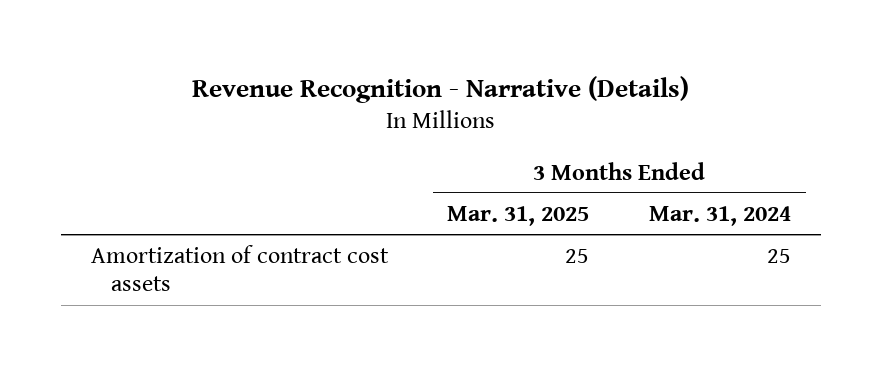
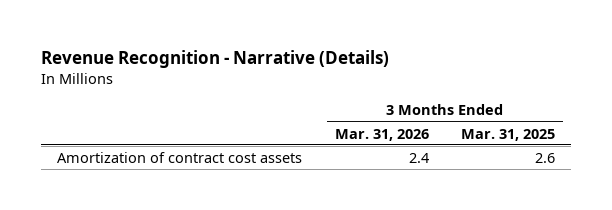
- | 3 Months Ended Mar. 31, 2025 | 3 Months Ended Mar. 31, 2024
+ | 3 Months Ended Mar. 31, 2026 | 3 Months Ended Mar. 31, 2025
- Amortization of contract cost assets | 25 | 25
+ Amortization of contract cost assets | 2.4 | 2.6

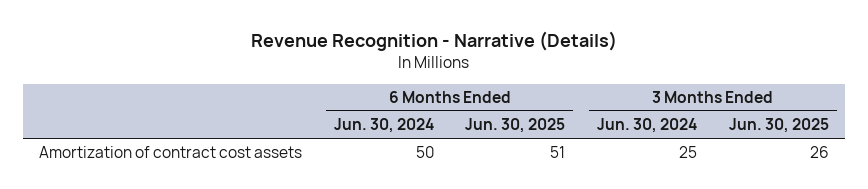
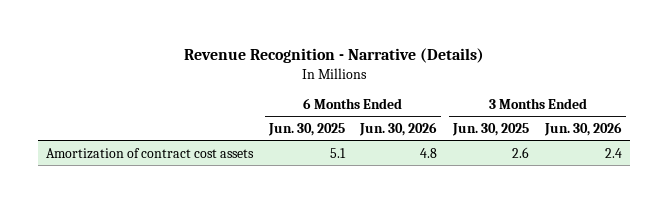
- | 6 Months Ended Jun. 30, 2024 | 6 Months Ended Jun. 30, 2025 | 3 Months Ended Jun. 30, 2024 | 3 Months Ended Jun. 30, 2025
+ | 6 Months Ended Jun. 30, 2025 | 6 Months Ended Jun. 30, 2026 | 3 Months Ended Jun. 30, 2025 | 3 Months Ended Jun. 30, 2026
- Amortization of contract cost assets | 50 | 51 | 25 | 26
+ Amortization of contract cost assets | 5.1 | 4.8 | 2.6 | 2.4

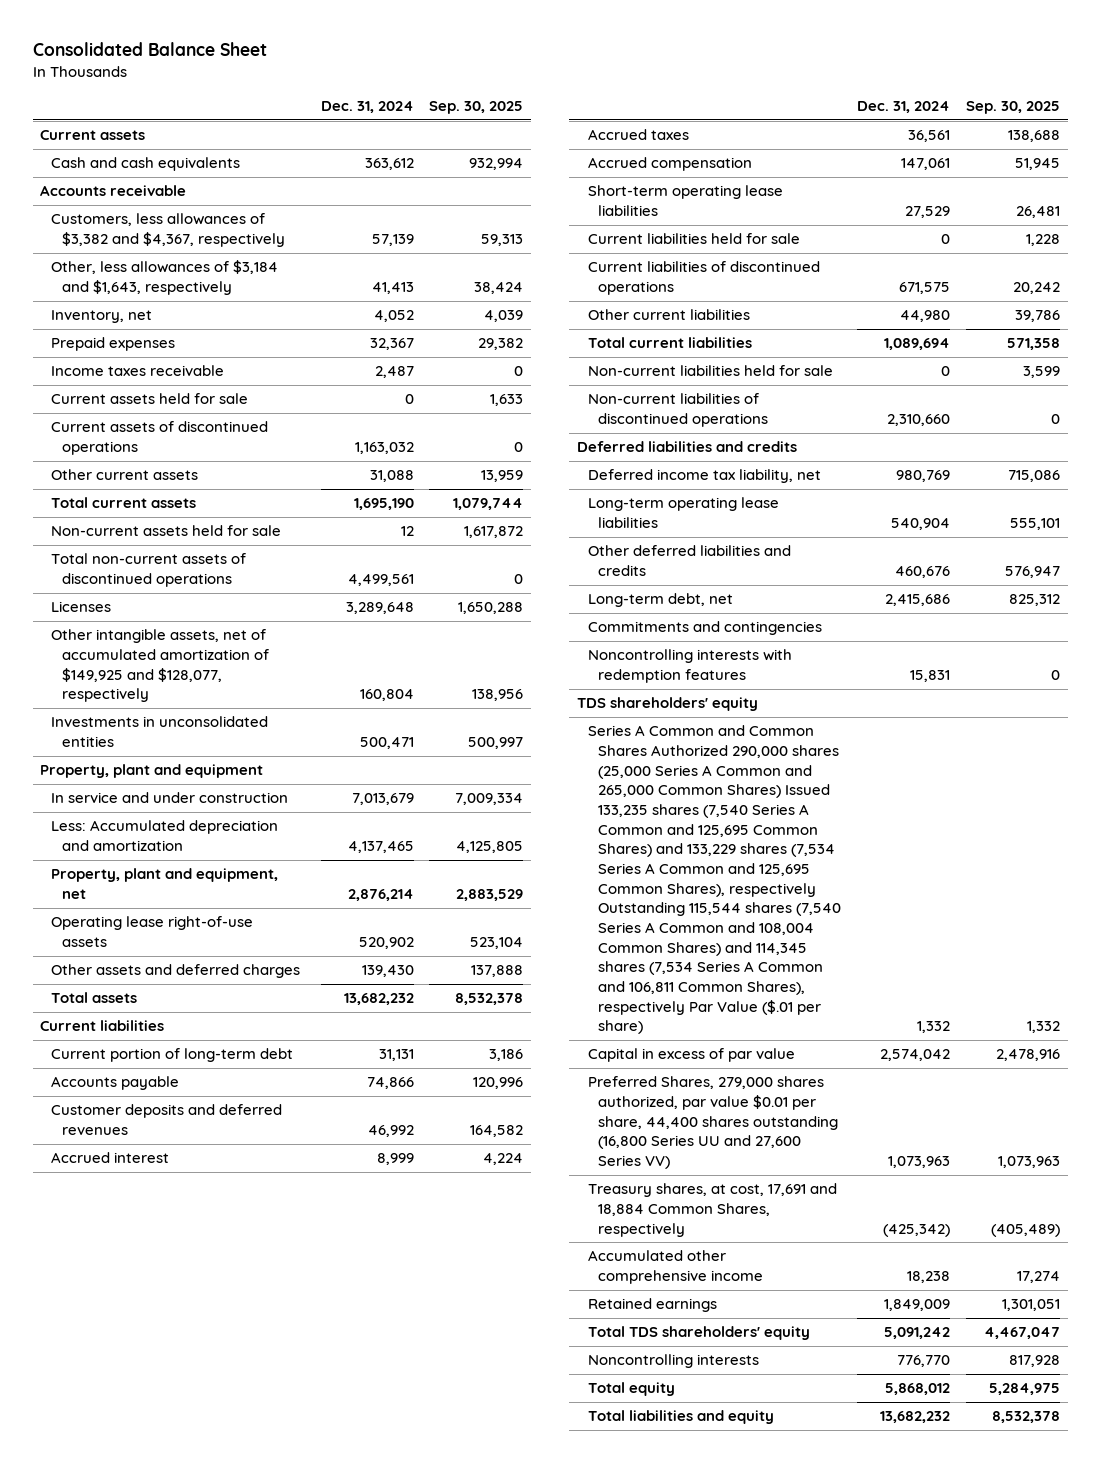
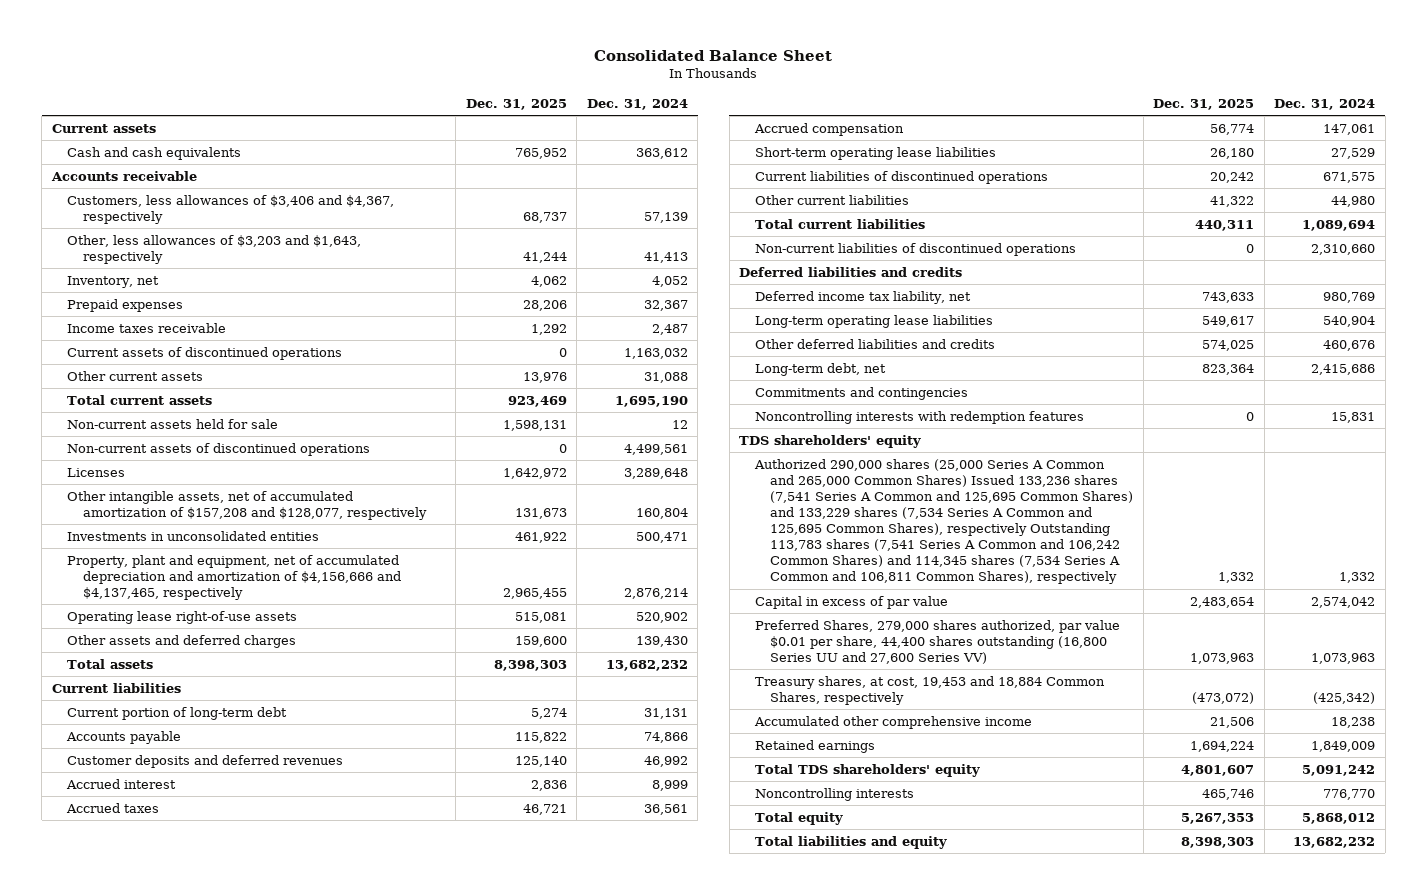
- | Dec. 31, 2024 | Sep. 30, 2025
+ | Dec. 31, 2025 | Dec. 31, 2024
- Customers, less allowances of $3,382 and $4,367, respectively | 57,139 | 59,313
- Other, less allowances of $3,184 and $1,643, respectively | 41,413 | 38,424
+ Customers, less allowances of $3,406 and $4,367, respectively | 68,737 | 57,139
+ Other, less allowances of $3,203 and $1,643, respectively | 41,244 | 41,413
- Current assets held for sale | 0 | 1,633
- Total non-current assets of discontinued operations | 4,499,561 | 0
+ Non-current assets of discontinued operations | 0 | 4,499,561
- Other intangible assets, net of accumulated amortization of $149,925 and $128,077, respectively | 160,804 | 138,956
+ Other intangible assets, net of accumulated amortization of $157,208 and $128,077, respectively | 131,673 | 160,804
- Property, plant and equipment
- In service and under construction | 7,013,679 | 7,009,334
- Less: Accumulated depreciation and amortization | 4,137,465 | 4,125,805
- Property, plant and equipment, net | 2,876,214 | 2,883,529
+ Property, plant and equipment, net of accumulated depreciation and amortization of $4,156,666 and $4,137,465, respectively | 2,965,455 | 2,876,214
- Current liabilities held for sale | 0 | 1,228
- Non-current liabilities held for sale | 0 | 3,599
- Series A Common and Common Shares Authorized 290,000 shares (25,000 Series A Common and 265,000 Common Shares) Issued 133,235 shares (7,540 Series A Common and 125,695 Common Shares) and 133,229 shares (7,534 Series A Common and 125,695 Common Shares), respectively Outstanding 115,544 shares (7,540 Series A Common and 108,004 Common Shares) and 114,345 shares (7,534 Series A Common and 106,811 Common Shares), respectively Par Value ($.01 per share) | 1,332 | 1,332
+ Authorized 290,000 shares (25,000 Series A Common and 265,000 Common Shares) Issued 133,236 shares (7,541 Series A Common and 125,695 Common Shares) and 133,229 shares (7,534 Series A Common and 125,695 Common Shares), respectively Outstanding 113,783 shares (7,541 Series A Common and 106,242 Common Shares) and 114,345 shares (7,534 Series A Common and 106,811 Common Shares), respectively | 1,332 | 1,332
- Treasury shares, at cost, 17,691 and 18,884 Common Shares, respectively | (425,342) | (405,489)
+ Treasury shares, at cost, 19,453 and 18,884 Common Shares, respectively | (473,072) | (425,342)

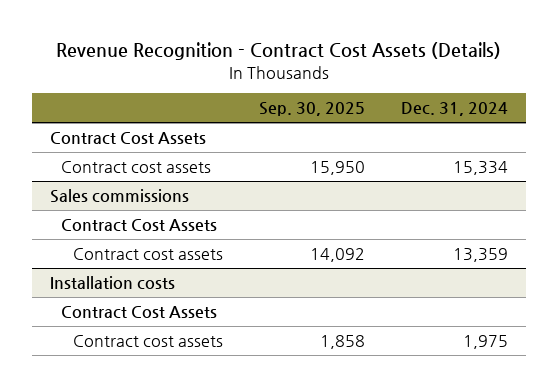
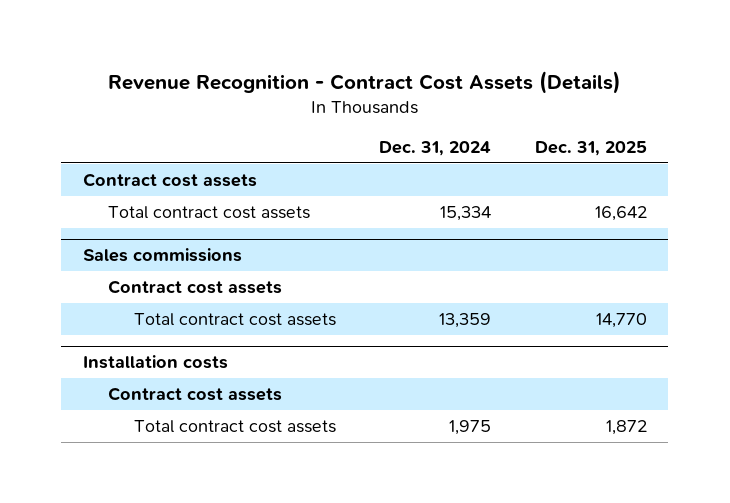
- | Sep. 30, 2025 | Dec. 31, 2024
+ | Dec. 31, 2024 | Dec. 31, 2025
- Contract Cost Assets
- Contract cost assets | 15,950 | 15,334
+ Contract cost assets
+ Total contract cost assets | 15,334 | 16,642
@ Sales commissions
- Contract Cost Assets
- Contract cost assets | 14,092 | 13,359
+ Contract cost assets
+ Total contract cost assets | 13,359 | 14,770
@ Installation costs
- Contract Cost Assets
- Contract cost assets | 1,858 | 1,975
+ Contract cost assets
+ Total contract cost assets | 1,975 | 1,872

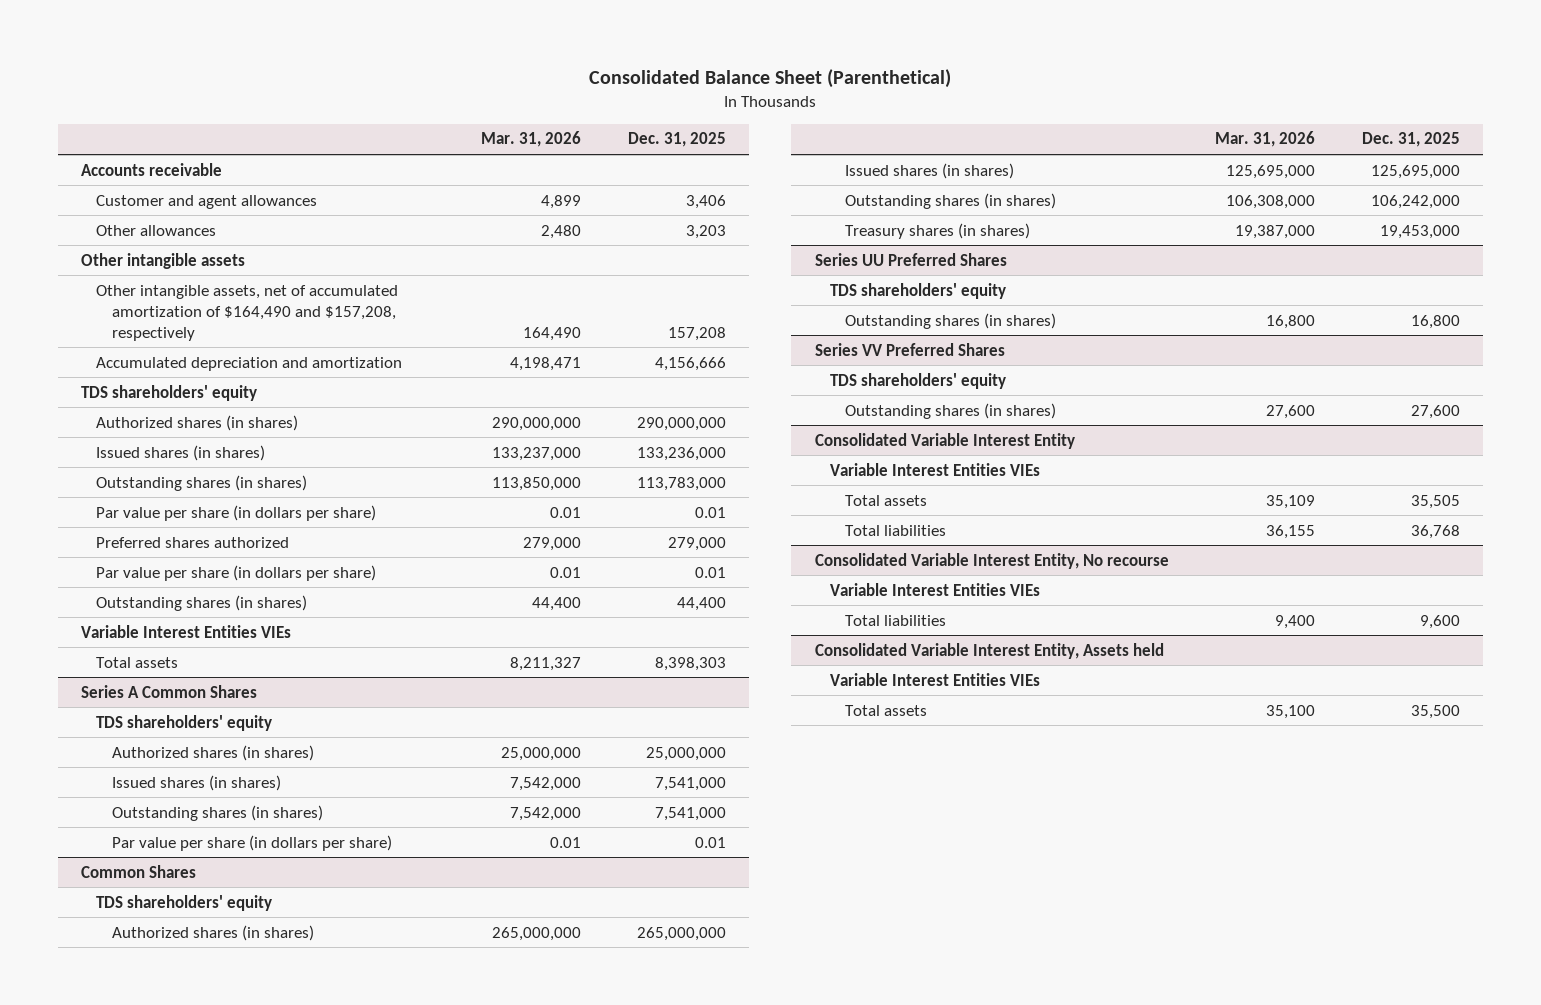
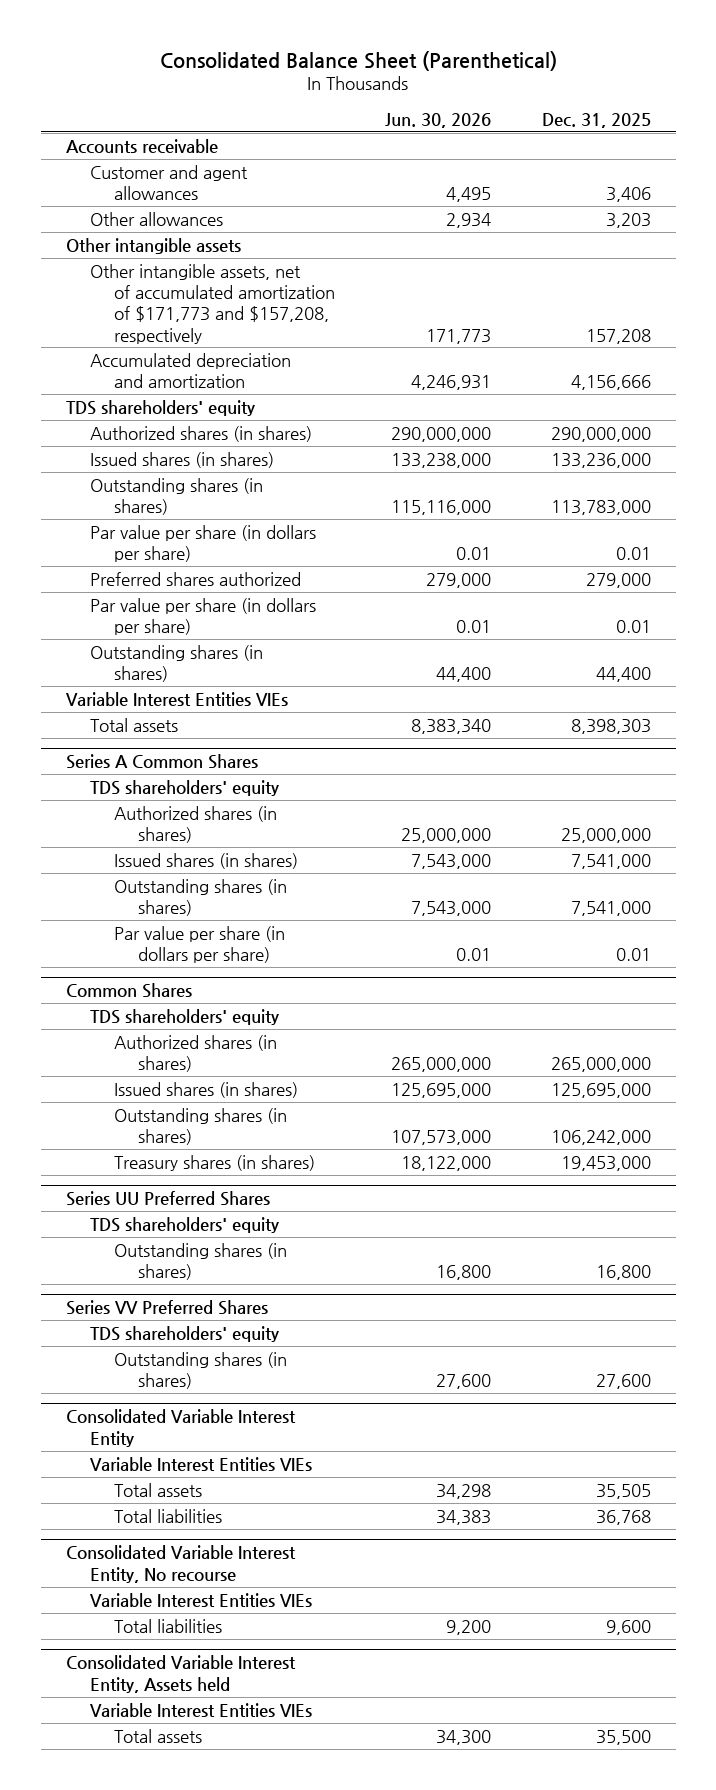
- | Mar. 31, 2026 | Dec. 31, 2025
+ | Jun. 30, 2026 | Dec. 31, 2025
- Other intangible assets, net of accumulated amortization of $164,490 and $157,208, respectively | 164,490 | 157,208
+ Other intangible assets, net of accumulated amortization of $171,773 and $157,208, respectively | 171,773 | 157,208

